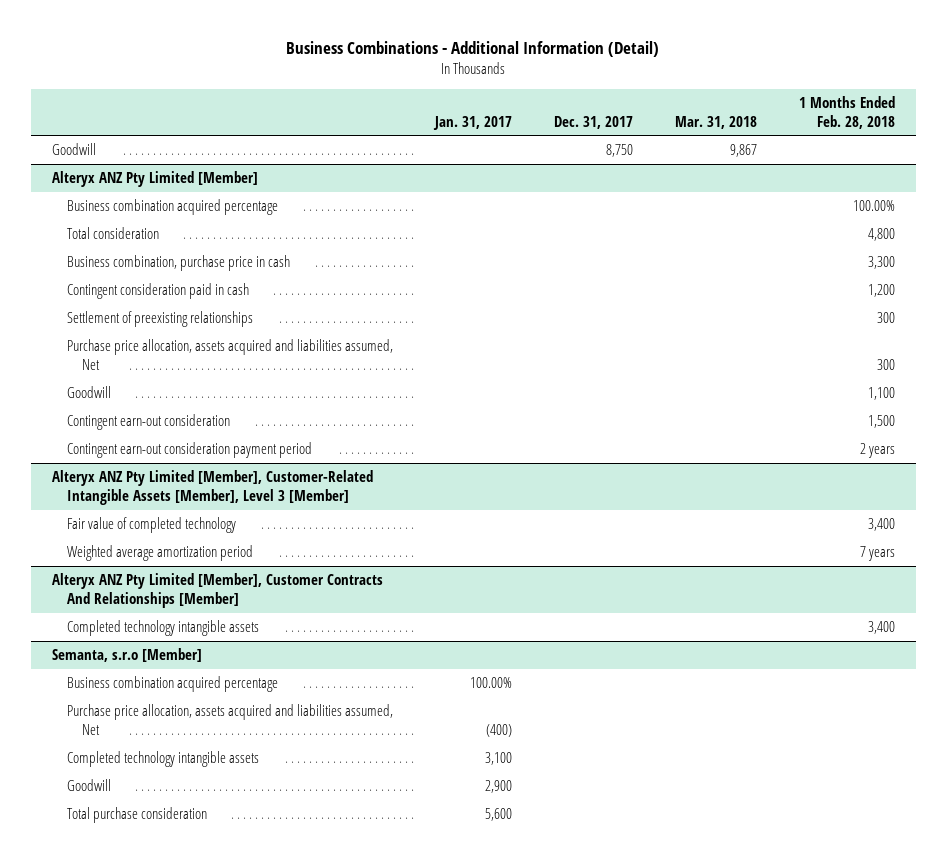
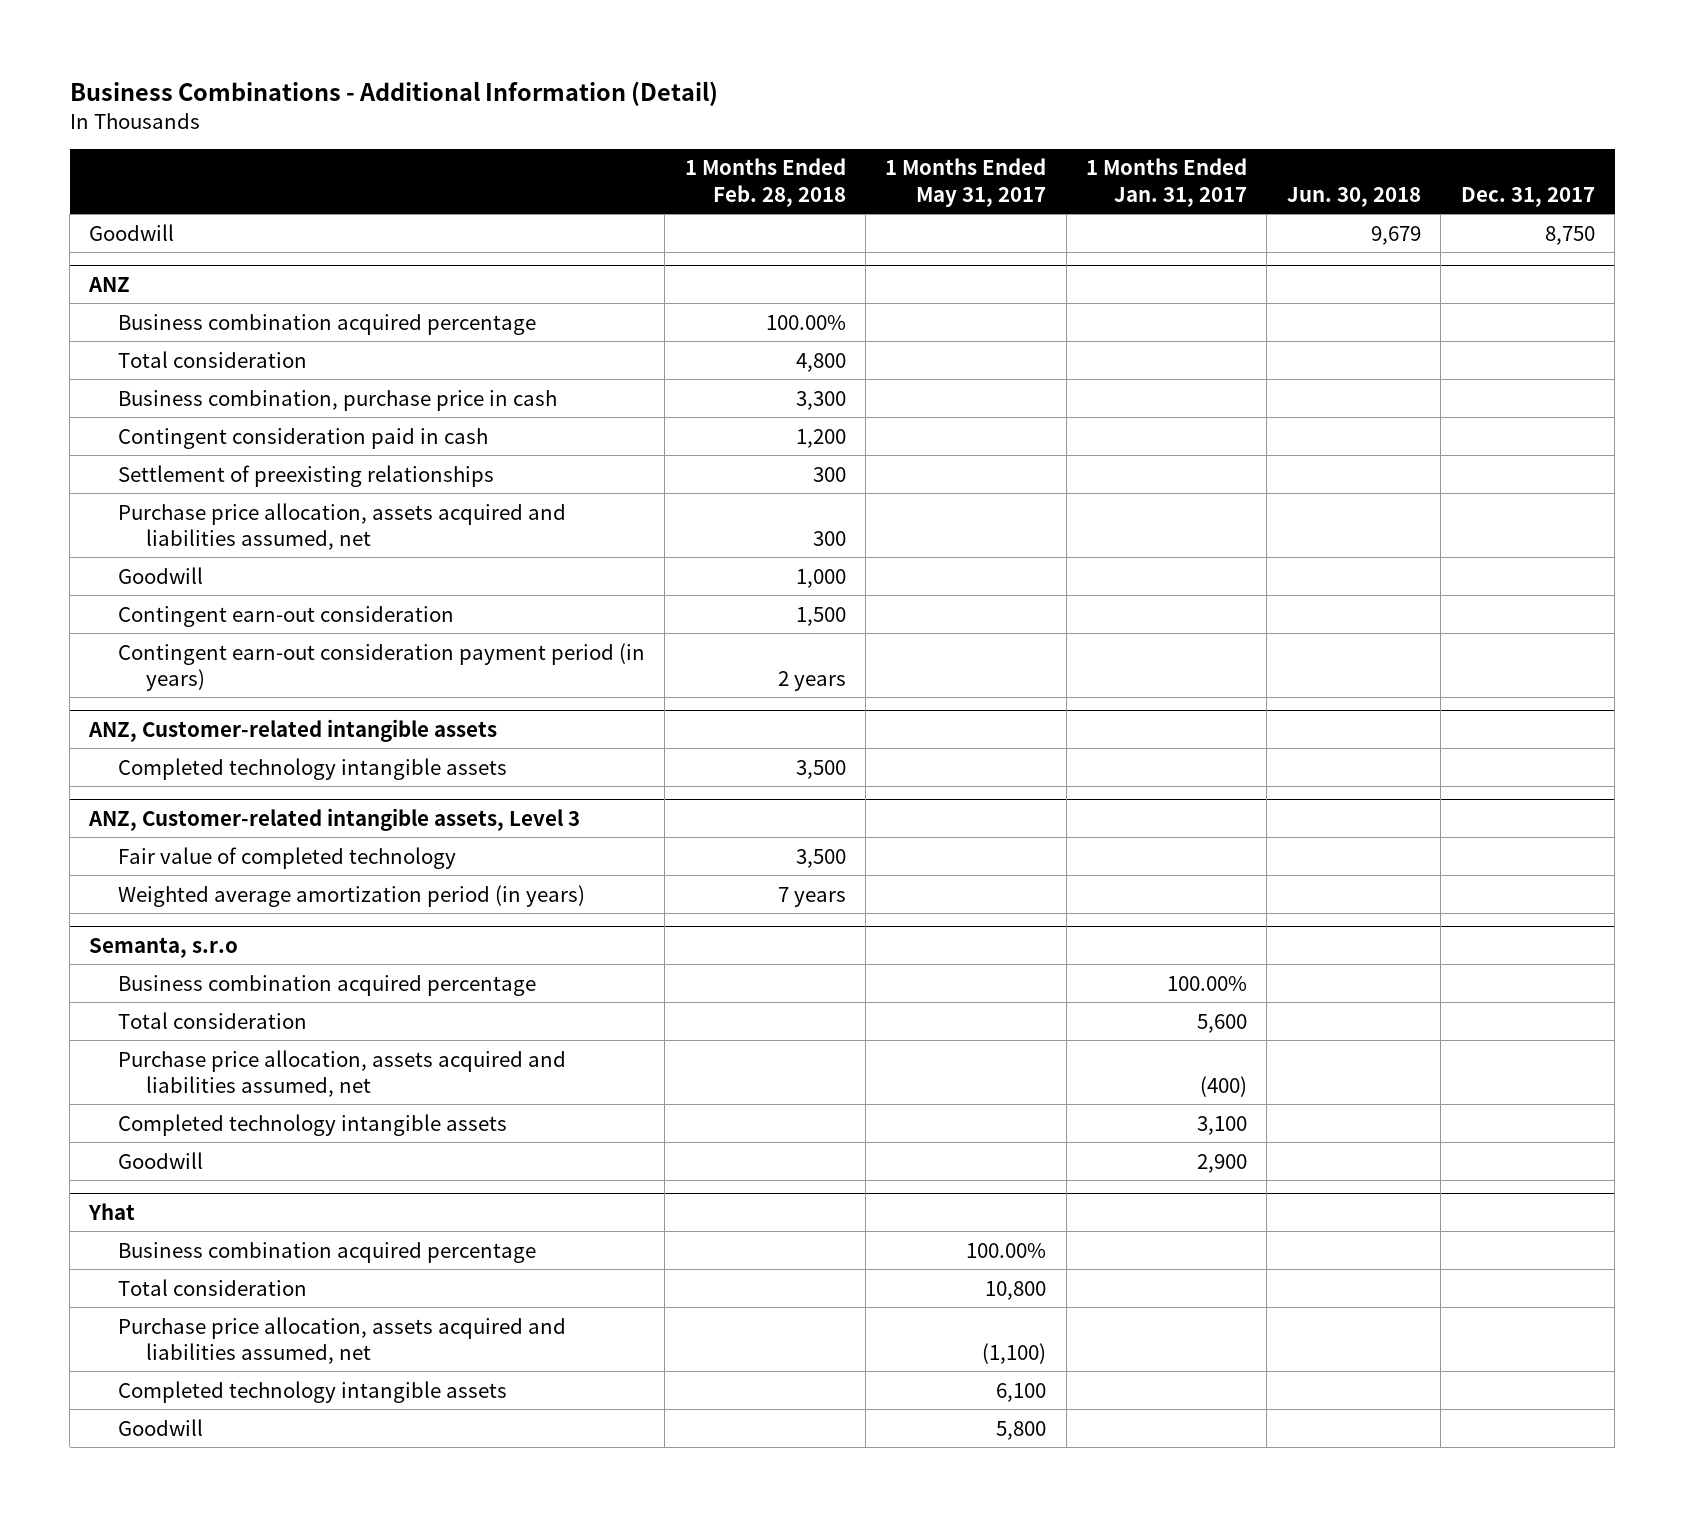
- | Jan. 31, 2017 | Dec. 31, 2017 | Mar. 31, 2018 | 1 Months Ended Feb. 28, 2018
+ | 1 Months Ended Feb. 28, 2018 | 1 Months Ended May 31, 2017 | 1 Months Ended Jan. 31, 2017 | Jun. 30, 2018 | Dec. 31, 2017
- Alteryx ANZ Pty Limited [Member]
+ ANZ
- Purchase price allocation, assets acquired and liabilities assumed, Net | | | | 300
- Goodwill | | | | 1,100
+ Purchase price allocation, assets acquired and liabilities assumed, net | 300 | | | |
+ Goodwill | 1,000 | | | |
- Contingent earn-out consideration payment period | | | | 2 years
- Alteryx ANZ Pty Limited [Member], Customer-Related Intangible Assets [Member], Level 3 [Member]
- Fair value of completed technology | | | | 3,400
- Weighted average amortization period | | | | 7 years
- Alteryx ANZ Pty Limited [Member], Customer Contracts And Relationships [Member]
- Completed technology intangible assets | | | | 3,400
- Semanta, s.r.o [Member]
+ Contingent earn-out consideration payment period (in years) | 2 years | | | |
+ ANZ, Customer-related intangible assets
+ Completed technology intangible assets | 3,500 | | | |
+ ANZ, Customer-related intangible assets, Level 3
+ Fair value of completed technology | 3,500 | | | |
+ Weighted average amortization period (in years) | 7 years | | | |
+ Semanta, s.r.o
- Purchase price allocation, assets acquired and liabilities assumed, Net | (400) | | |
+ Total consideration | | | 5,600 | |
+ Purchase price allocation, assets acquired and liabilities assumed, net | | | (400) | |
- Total purchase consideration | 5,600 | | |
+ Yhat
+ Business combination acquired percentage | | 100.00% | | |
+ Total consideration | | 10,800 | | |
+ Purchase price allocation, assets acquired and liabilities assumed, net | | (1,100) | | |
+ Completed technology intangible assets | | 6,100 | | |
+ Goodwill | | 5,800 | | |

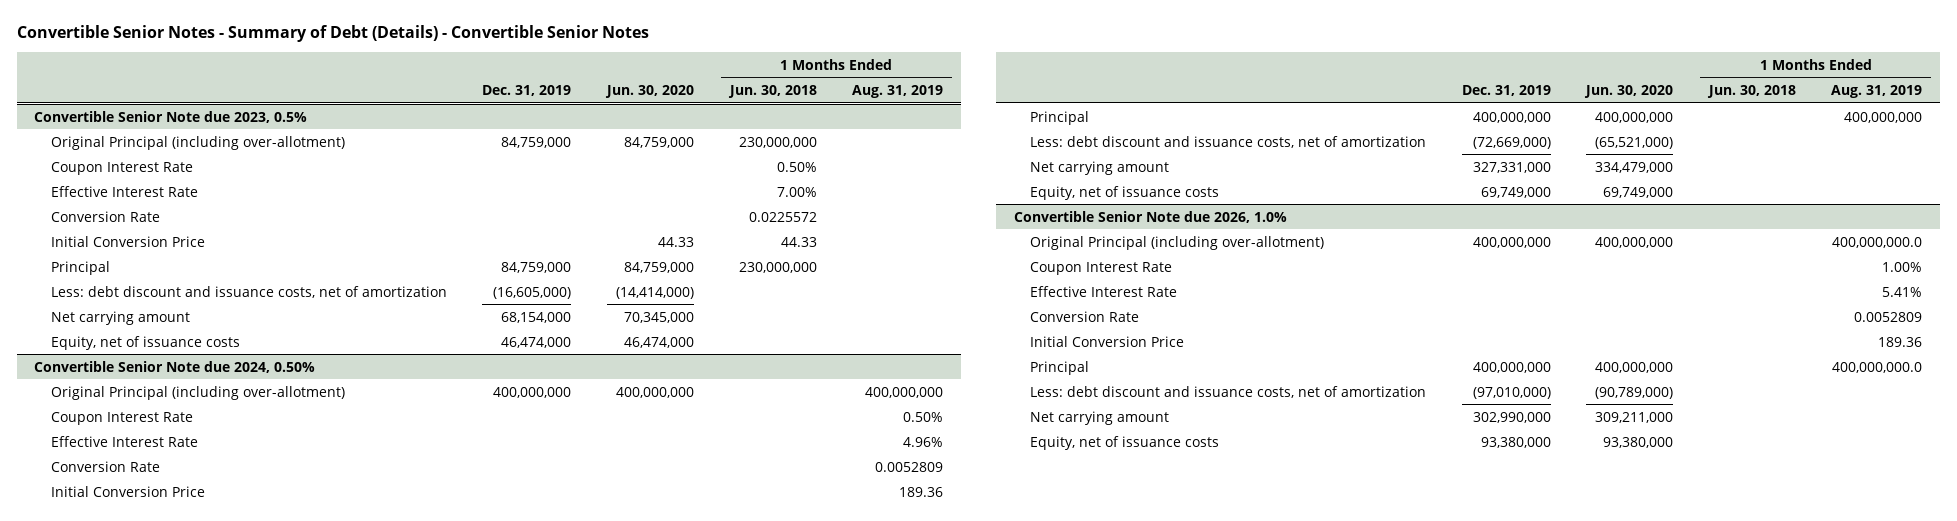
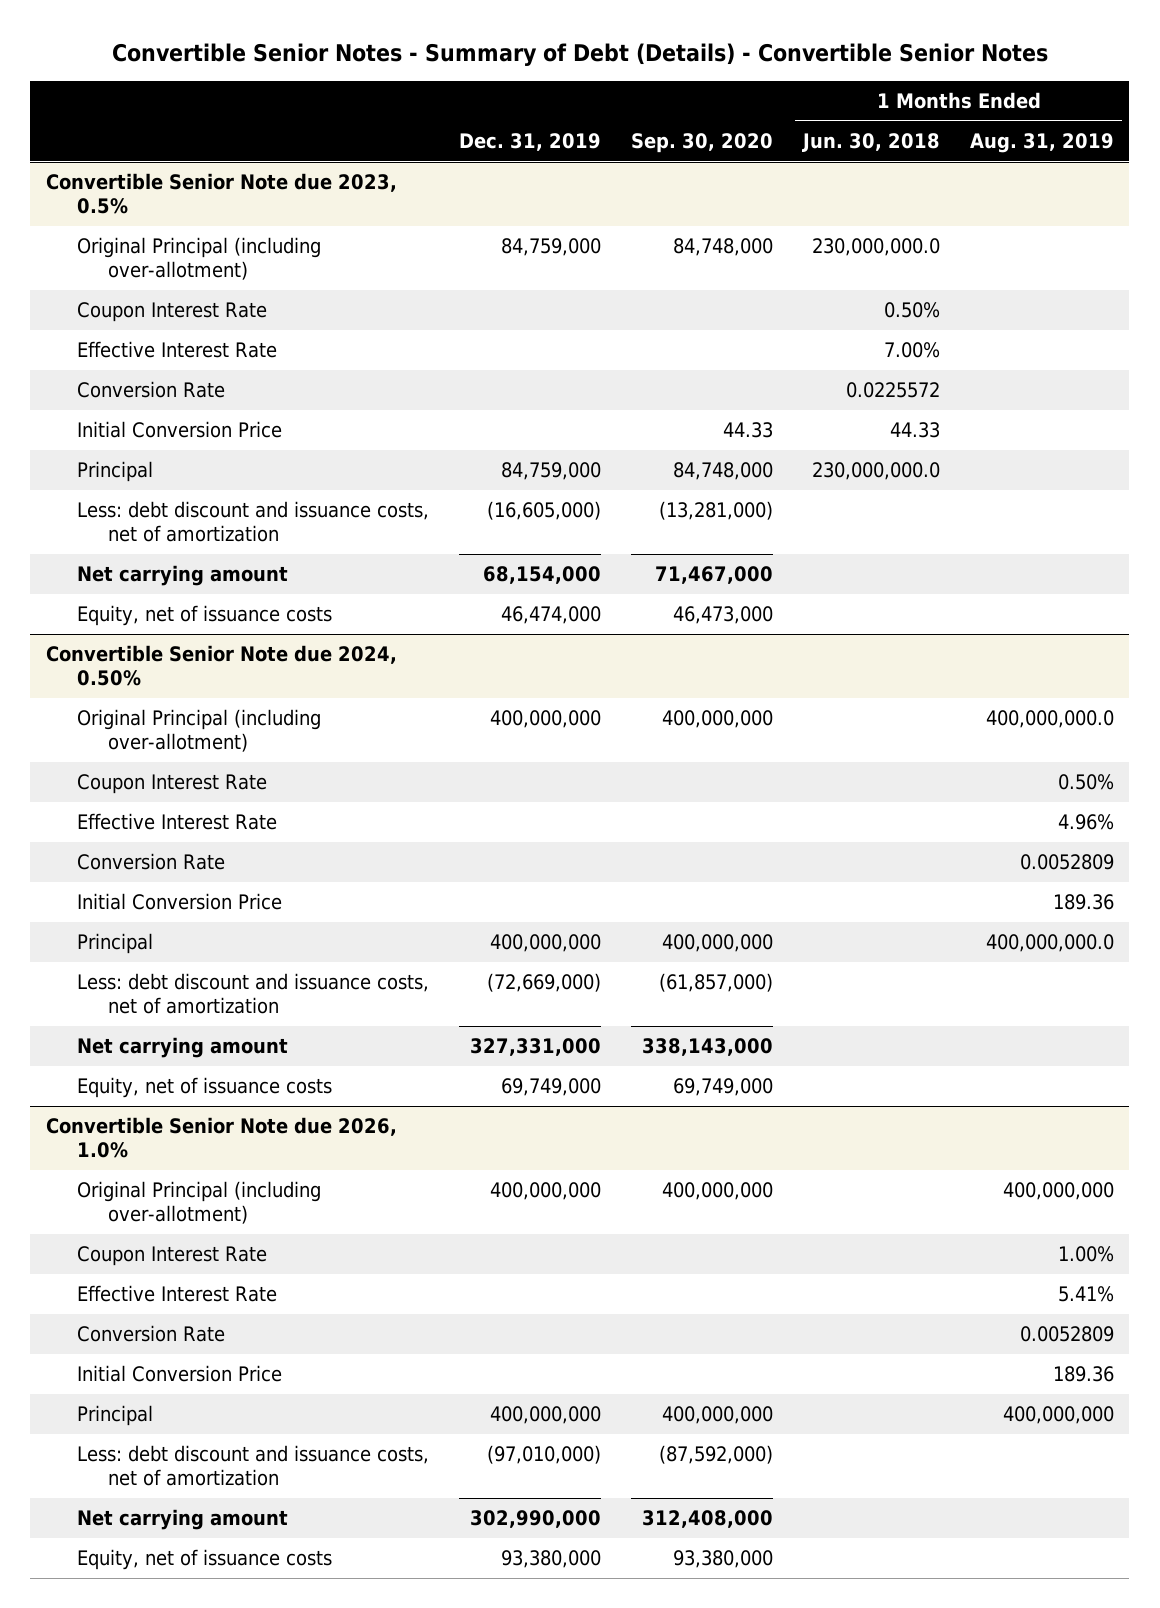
- | Dec. 31, 2019 | Jun. 30, 2020 | 1 Months Ended Jun. 30, 2018 | 1 Months Ended Aug. 31, 2019
+ | Dec. 31, 2019 | Sep. 30, 2020 | 1 Months Ended Jun. 30, 2018 | 1 Months Ended Aug. 31, 2019
@ Convertible Senior Note due 2023, 0.5%
- Original Principal (including over-allotment) | 84,759,000 | 84,759,000 | 230,000,000 |
+ Original Principal (including over-allotment) | 84,759,000 | 84,748,000 | 230,000,000.0 |
- Principal | 84,759,000 | 84,759,000 | 230,000,000 |
+ Principal | 84,759,000 | 84,748,000 | 230,000,000.0 |
@ Convertible Senior Note due 2024, 0.50%
- Original Principal (including over-allotment) | 400,000,000 | 400,000,000 | | 400,000,000
+ Original Principal (including over-allotment) | 400,000,000 | 400,000,000 | | 400,000,000.0
- Principal | 400,000,000 | 400,000,000 | | 400,000,000
+ Principal | 400,000,000 | 400,000,000 | | 400,000,000.0
@ Convertible Senior Note due 2026, 1.0%
- Original Principal (including over-allotment) | 400,000,000 | 400,000,000 | | 400,000,000.0
+ Original Principal (including over-allotment) | 400,000,000 | 400,000,000 | | 400,000,000
- Principal | 400,000,000 | 400,000,000 | | 400,000,000.0
+ Principal | 400,000,000 | 400,000,000 | | 400,000,000

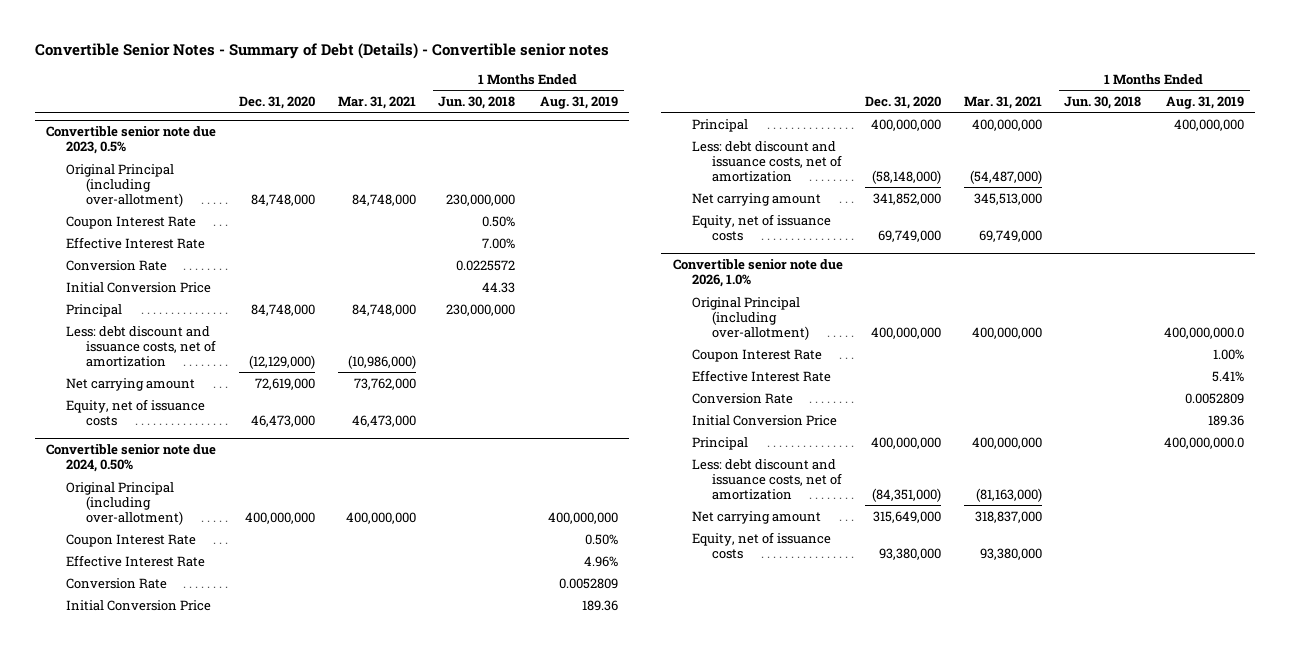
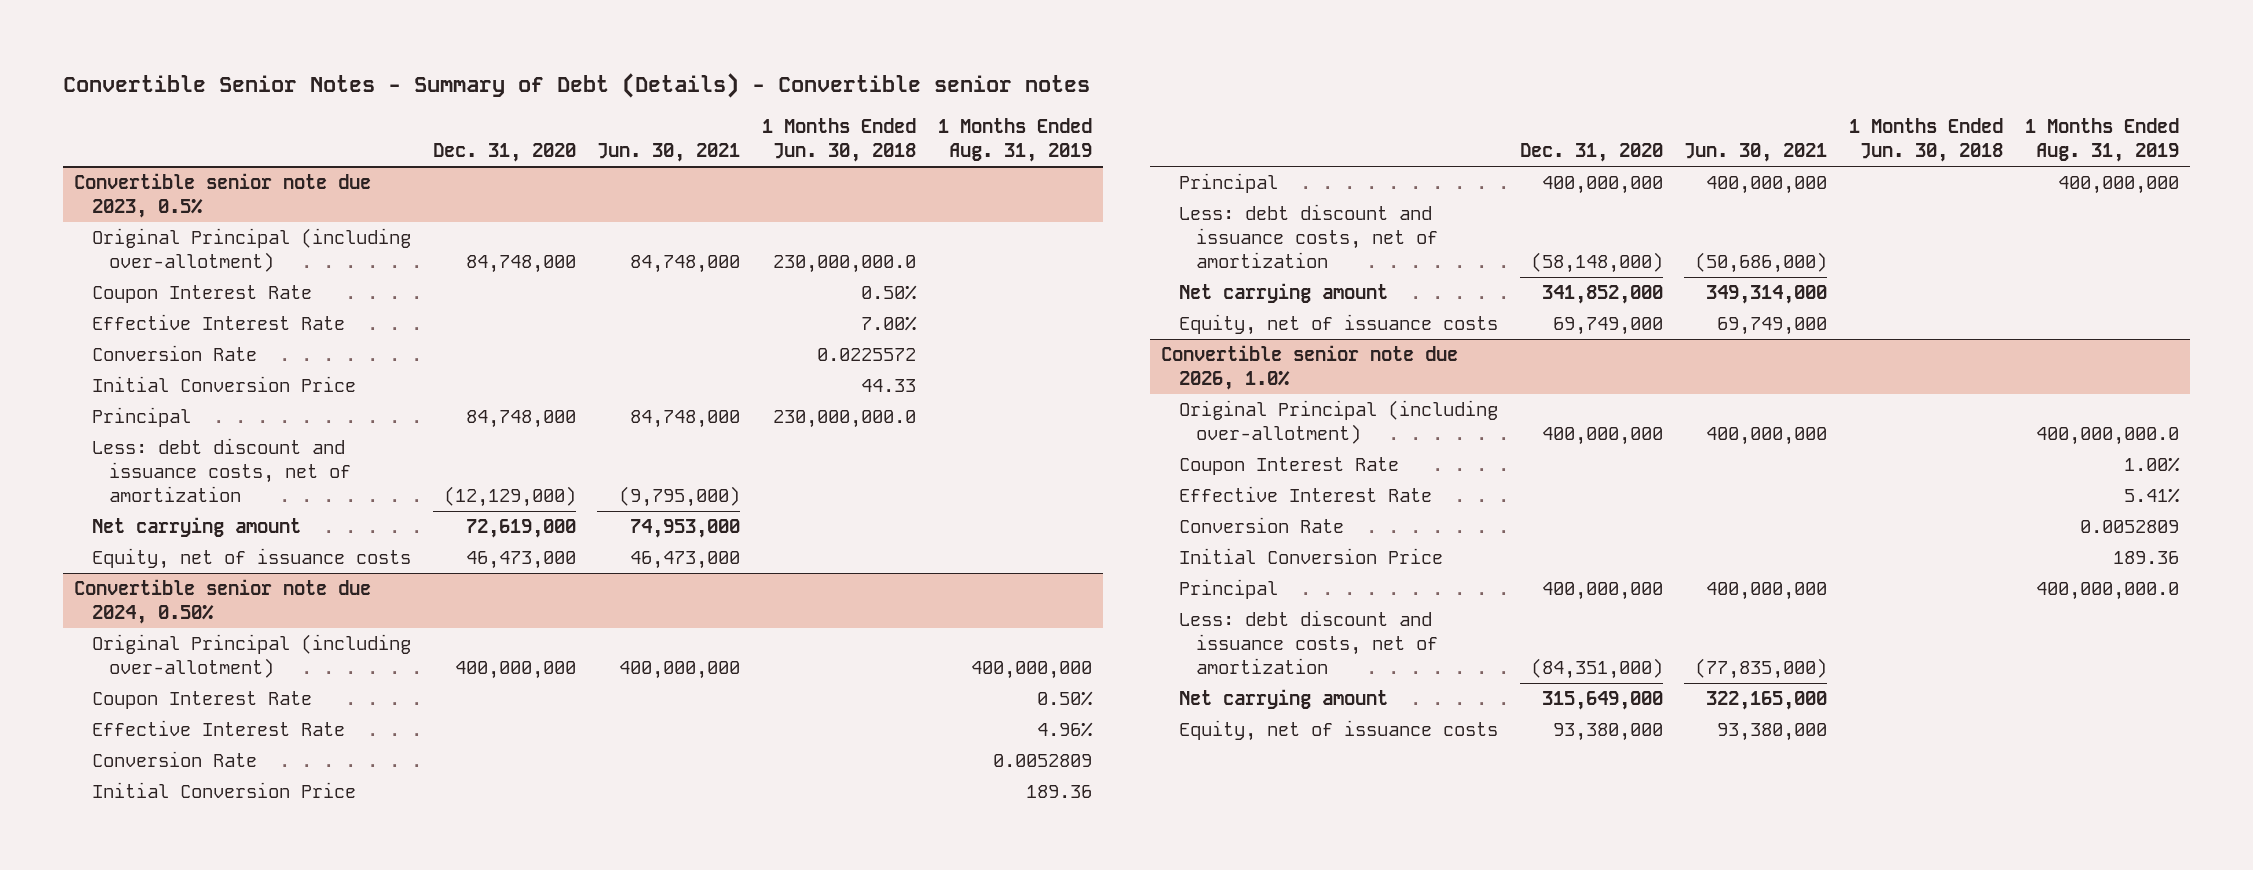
- | Dec. 31, 2020 | Mar. 31, 2021 | 1 Months Ended Jun. 30, 2018 | 1 Months Ended Aug. 31, 2019
+ | Dec. 31, 2020 | Jun. 30, 2021 | 1 Months Ended Jun. 30, 2018 | 1 Months Ended Aug. 31, 2019
@ Convertible senior note due 2023, 0.5%
- Original Principal (including over-allotment) | 84,748,000 | 84,748,000 | 230,000,000 |
+ Original Principal (including over-allotment) | 84,748,000 | 84,748,000 | 230,000,000.0 |
- Principal | 84,748,000 | 84,748,000 | 230,000,000 |
+ Principal | 84,748,000 | 84,748,000 | 230,000,000.0 |

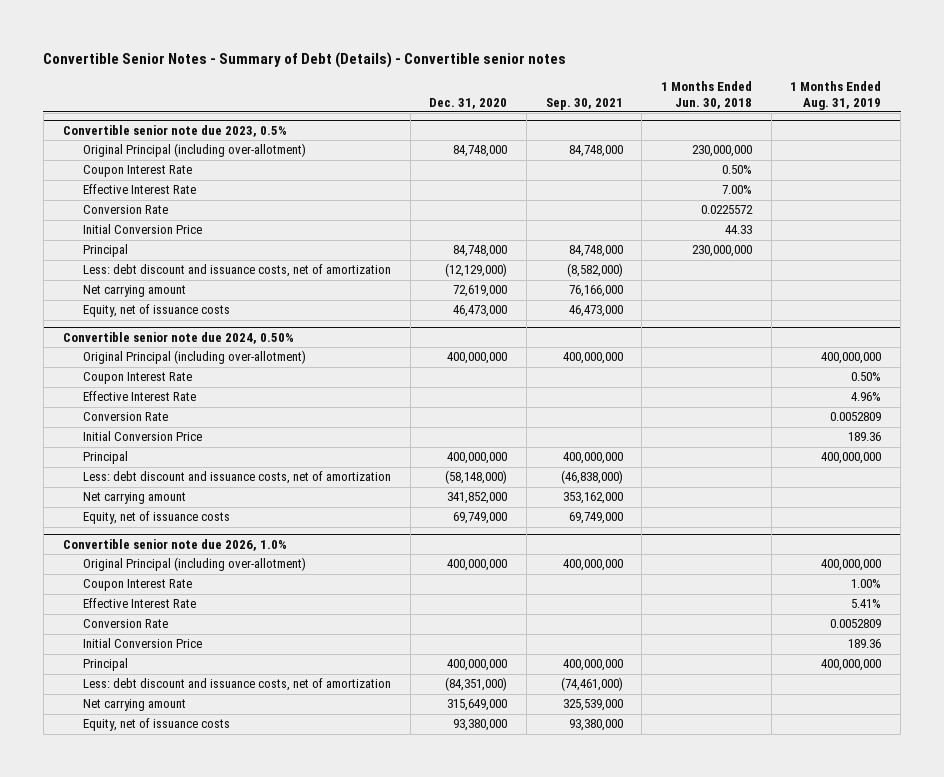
- | Dec. 31, 2020 | Jun. 30, 2021 | 1 Months Ended Jun. 30, 2018 | 1 Months Ended Aug. 31, 2019
+ | Dec. 31, 2020 | Sep. 30, 2021 | 1 Months Ended Jun. 30, 2018 | 1 Months Ended Aug. 31, 2019
@ Convertible senior note due 2023, 0.5%
- Original Principal (including over-allotment) | 84,748,000 | 84,748,000 | 230,000,000.0 |
+ Original Principal (including over-allotment) | 84,748,000 | 84,748,000 | 230,000,000 |
- Principal | 84,748,000 | 84,748,000 | 230,000,000.0 |
+ Principal | 84,748,000 | 84,748,000 | 230,000,000 |
@ Convertible senior note due 2026, 1.0%
- Original Principal (including over-allotment) | 400,000,000 | 400,000,000 | | 400,000,000.0
+ Original Principal (including over-allotment) | 400,000,000 | 400,000,000 | | 400,000,000
- Principal | 400,000,000 | 400,000,000 | | 400,000,000.0
+ Principal | 400,000,000 | 400,000,000 | | 400,000,000

